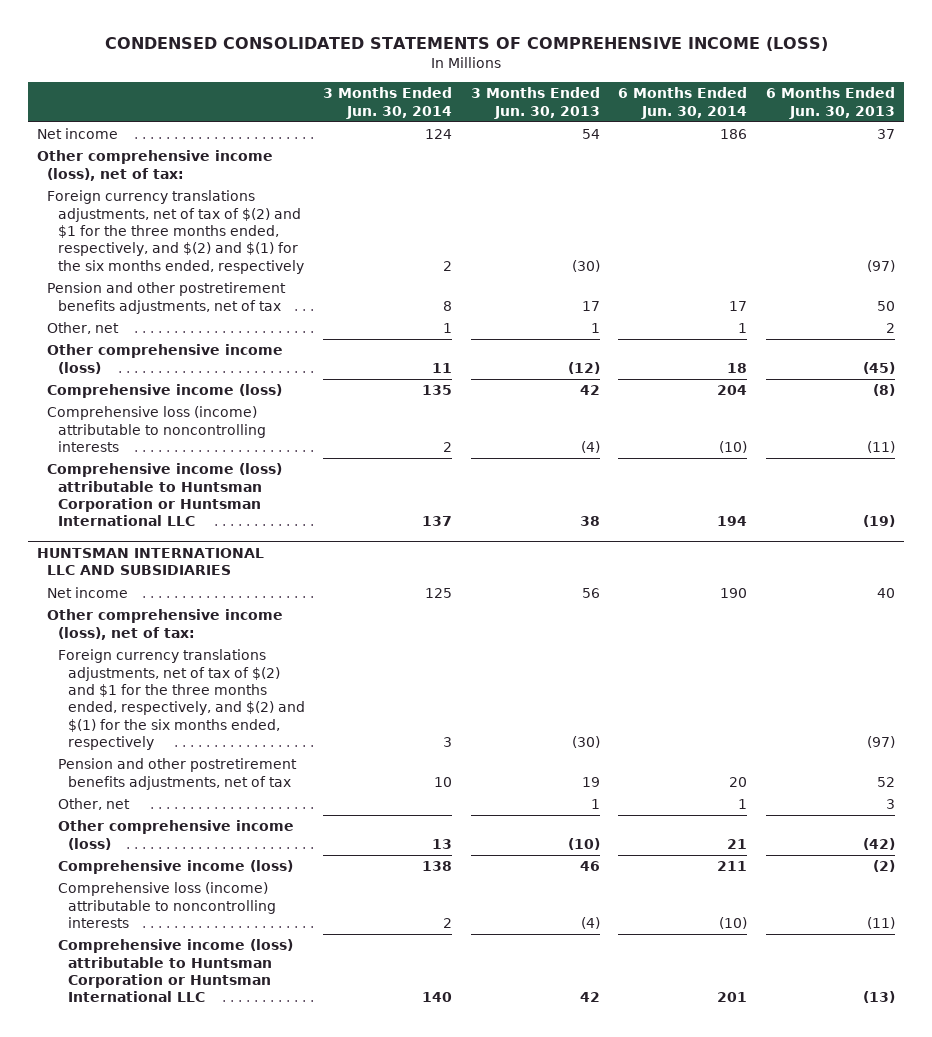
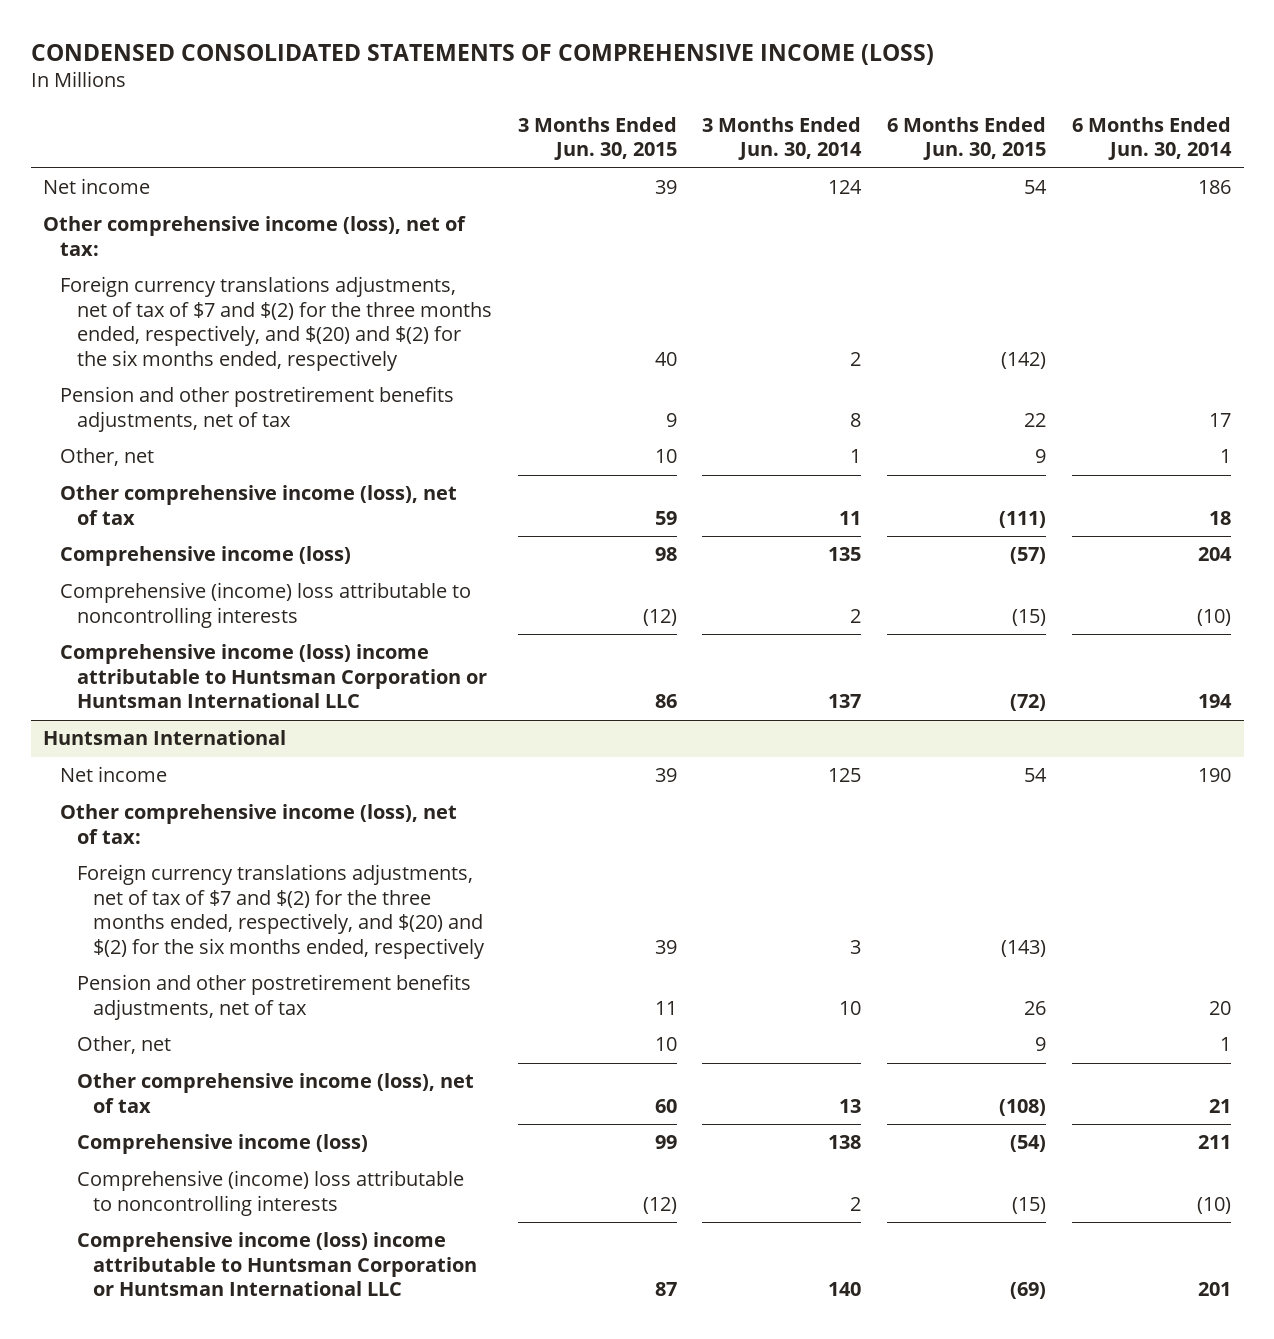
- | 3 Months Ended Jun. 30, 2014 | 3 Months Ended Jun. 30, 2013 | 6 Months Ended Jun. 30, 2014 | 6 Months Ended Jun. 30, 2013
+ | 3 Months Ended Jun. 30, 2015 | 3 Months Ended Jun. 30, 2014 | 6 Months Ended Jun. 30, 2015 | 6 Months Ended Jun. 30, 2014
- Foreign currency translations adjustments, net of tax of $(2) and $1 for the three months ended, respectively, and $(2) and $(1) for the six months ended, respectively | 2 | (30) | | (97)
+ Foreign currency translations adjustments, net of tax of $7 and $(2) for the three months ended, respectively, and $(20) and $(2) for the six months ended, respectively | 40 | 2 | (142) |
- Other comprehensive income (loss) | 11 | (12) | 18 | (45)
+ Other comprehensive income (loss), net of tax | 59 | 11 | (111) | 18
- Comprehensive loss (income) attributable to noncontrolling interests | 2 | (4) | (10) | (11)
- Comprehensive income (loss) attributable to Huntsman Corporation or Huntsman International LLC | 137 | 38 | 194 | (19)
- HUNTSMAN INTERNATIONAL LLC AND SUBSIDIARIES
+ Comprehensive (income) loss attributable to noncontrolling interests | (12) | 2 | (15) | (10)
+ Comprehensive income (loss) income attributable to Huntsman Corporation or Huntsman International LLC | 86 | 137 | (72) | 194
+ Huntsman International
- Foreign currency translations adjustments, net of tax of $(2) and $1 for the three months ended, respectively, and $(2) and $(1) for the six months ended, respectively | 3 | (30) | | (97)
+ Foreign currency translations adjustments, net of tax of $7 and $(2) for the three months ended, respectively, and $(20) and $(2) for the six months ended, respectively | 39 | 3 | (143) |
- Other comprehensive income (loss) | 13 | (10) | 21 | (42)
+ Other comprehensive income (loss), net of tax | 60 | 13 | (108) | 21
- Comprehensive loss (income) attributable to noncontrolling interests | 2 | (4) | (10) | (11)
- Comprehensive income (loss) attributable to Huntsman Corporation or Huntsman International LLC | 140 | 42 | 201 | (13)
+ Comprehensive (income) loss attributable to noncontrolling interests | (12) | 2 | (15) | (10)
+ Comprehensive income (loss) income attributable to Huntsman Corporation or Huntsman International LLC | 87 | 140 | (69) | 201

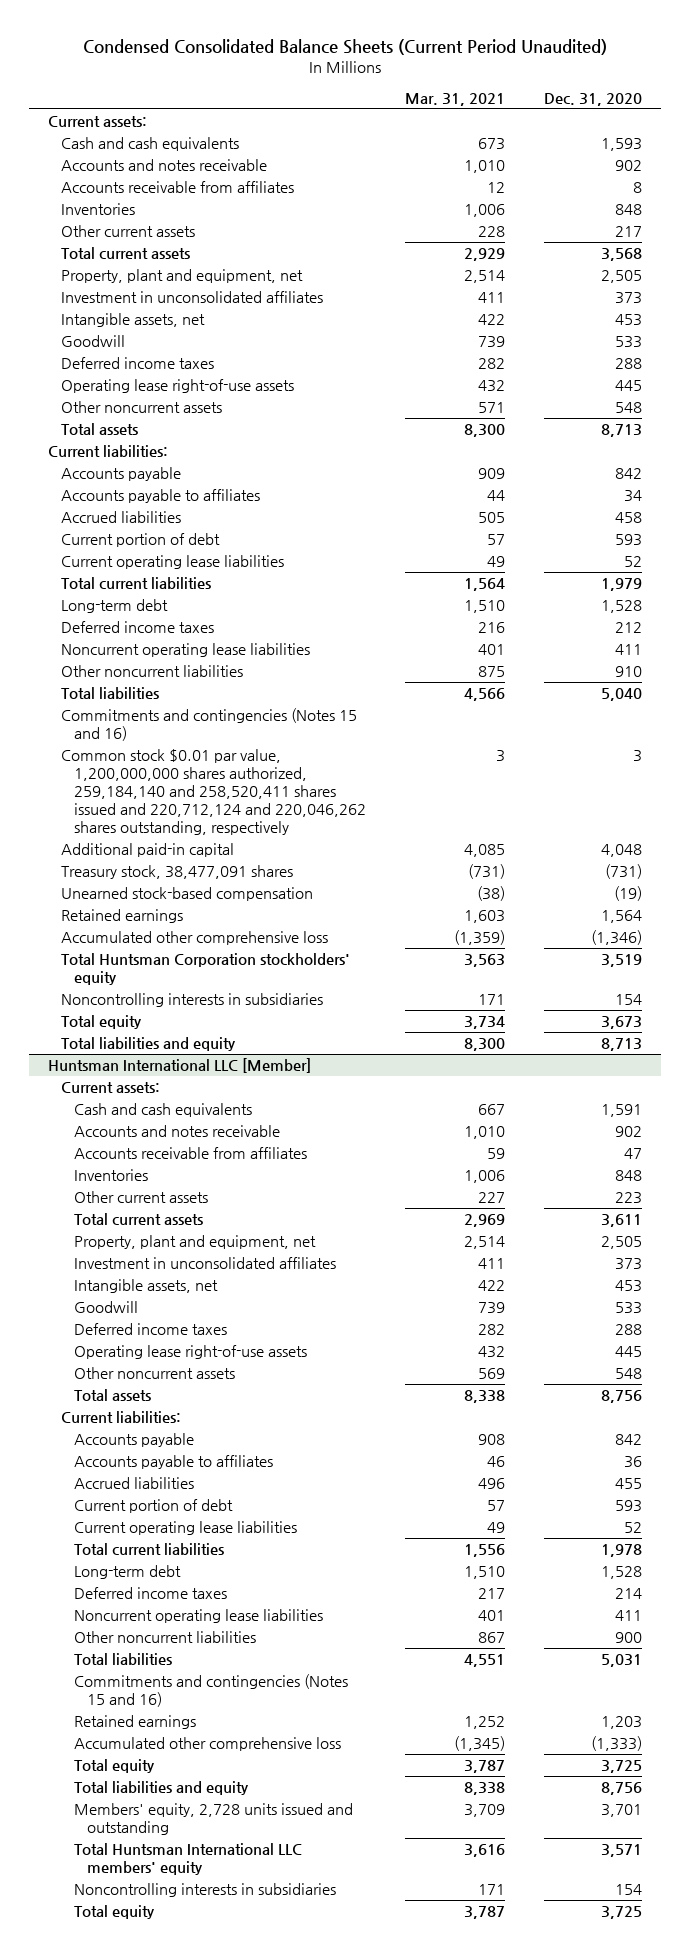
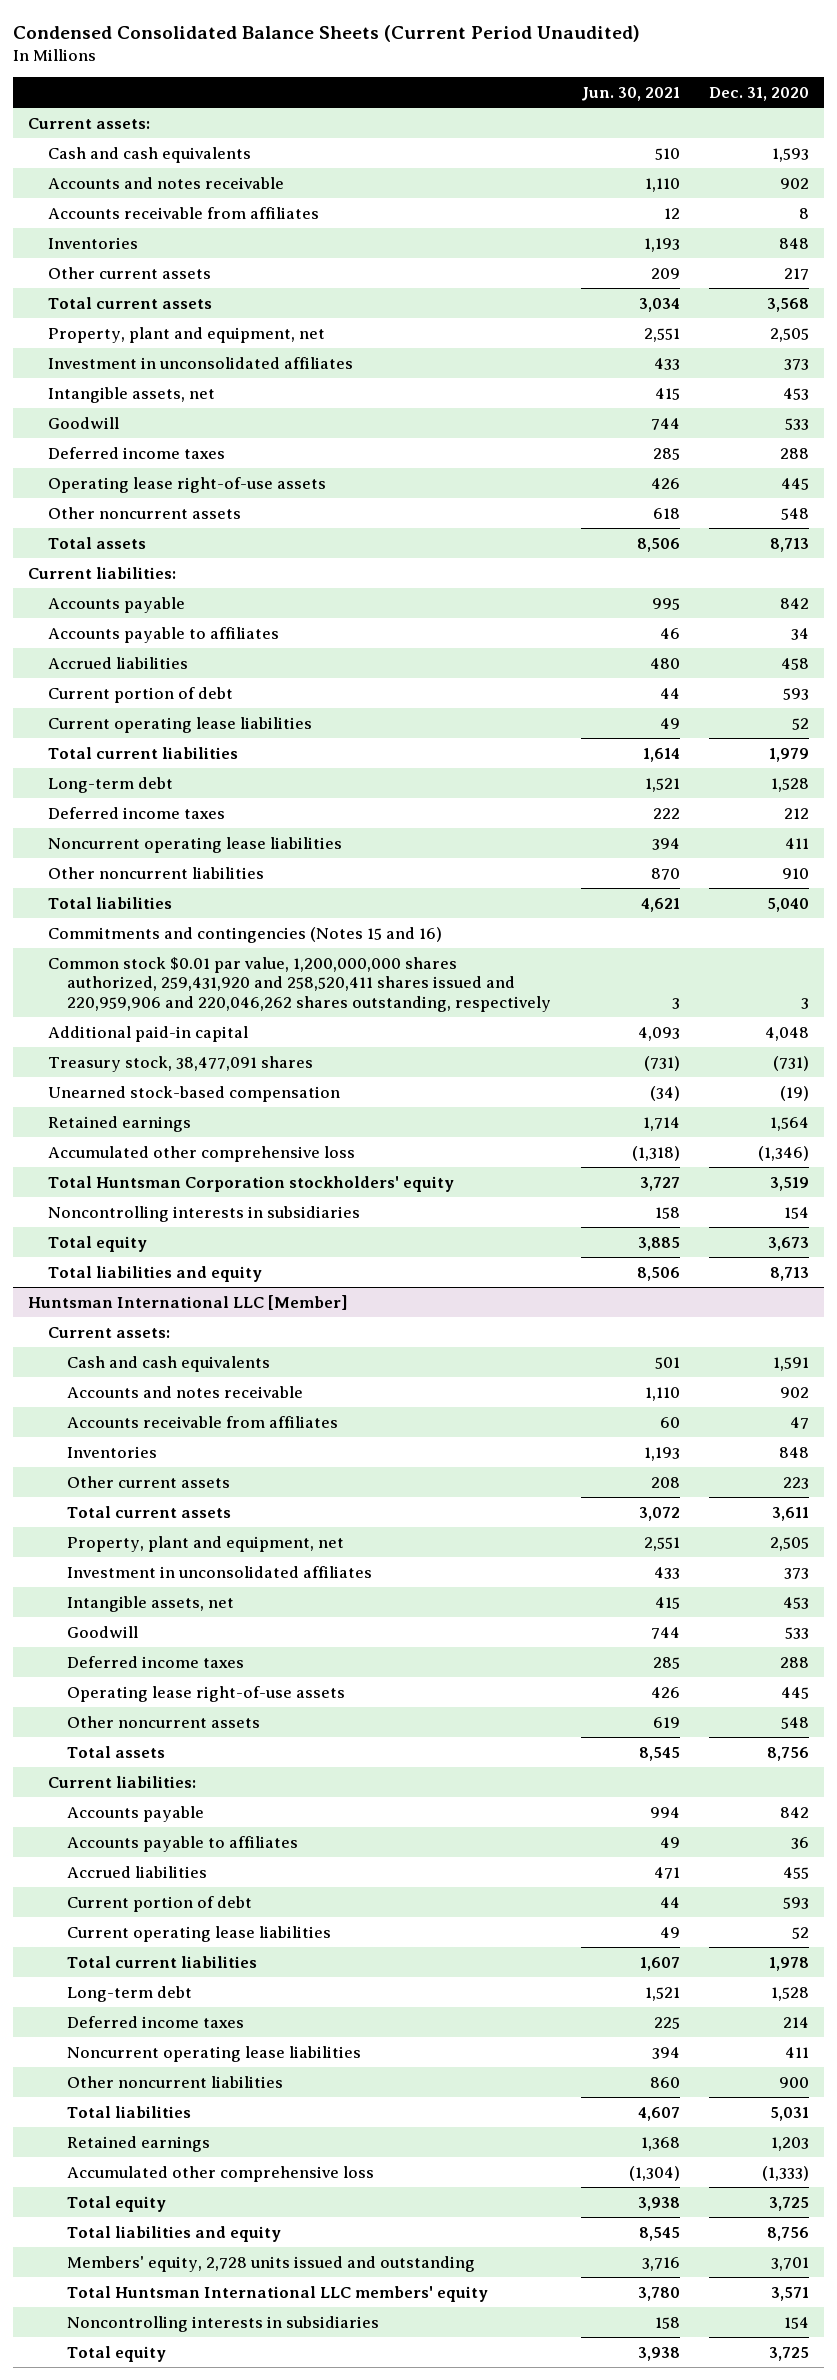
- | Mar. 31, 2021 | Dec. 31, 2020
+ | Jun. 30, 2021 | Dec. 31, 2020
- Common stock $0.01 par value, 1,200,000,000 shares authorized, 259,184,140 and 258,520,411 shares issued and 220,712,124 and 220,046,262 shares outstanding, respectively | 3 | 3
+ Common stock $0.01 par value, 1,200,000,000 shares authorized, 259,431,920 and 258,520,411 shares issued and 220,959,906 and 220,046,262 shares outstanding, respectively | 3 | 3
@ Huntsman International LLC [Member]
- Commitments and contingencies (Notes 15 and 16)

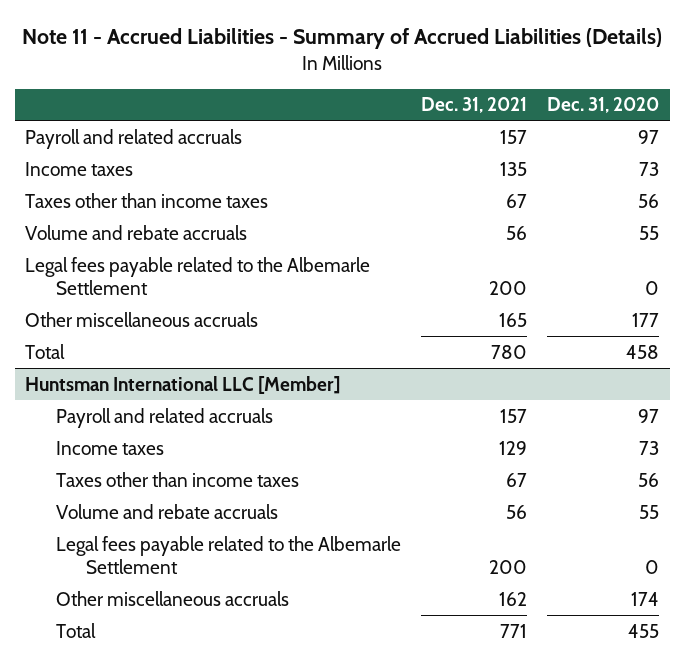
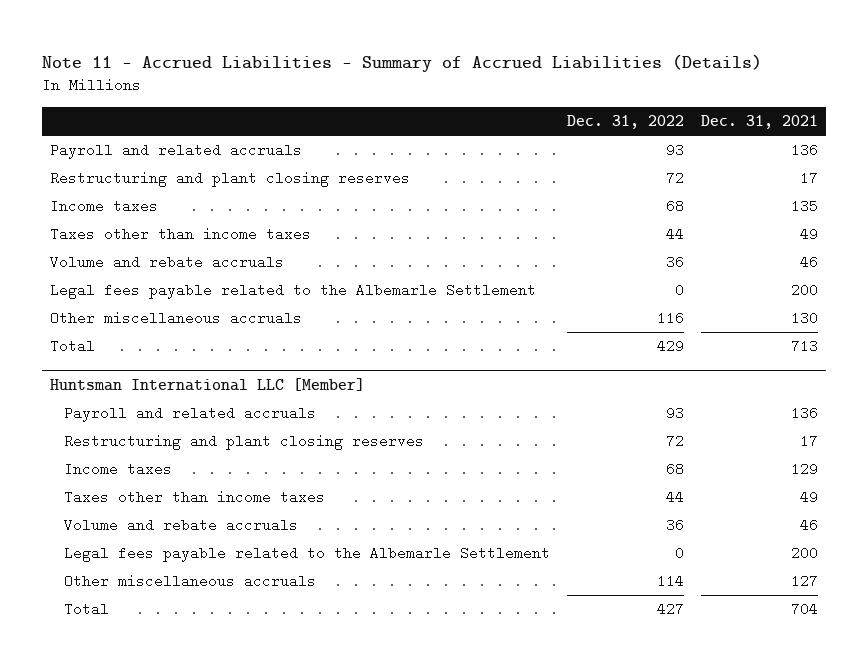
- | Dec. 31, 2021 | Dec. 31, 2020
+ | Dec. 31, 2022 | Dec. 31, 2021
- Payroll and related accruals | 157 | 97
+ Payroll and related accruals | 93 | 136
+ Restructuring and plant closing reserves | 72 | 17
- Taxes other than income taxes | 67 | 56
- Volume and rebate accruals | 56 | 55
+ Taxes other than income taxes | 44 | 49
+ Volume and rebate accruals | 36 | 46
- Other miscellaneous accruals | 165 | 177
- Total | 780 | 458
+ Other miscellaneous accruals | 116 | 130
+ Total | 429 | 713
@ Huntsman International LLC [Member]
- Payroll and related accruals | 157 | 97
+ Payroll and related accruals | 93 | 136
+ Restructuring and plant closing reserves | 72 | 17
- Taxes other than income taxes | 67 | 56
- Volume and rebate accruals | 56 | 55
+ Taxes other than income taxes | 44 | 49
+ Volume and rebate accruals | 36 | 46
- Other miscellaneous accruals | 162 | 174
- Total | 771 | 455
+ Other miscellaneous accruals | 114 | 127
+ Total | 427 | 704

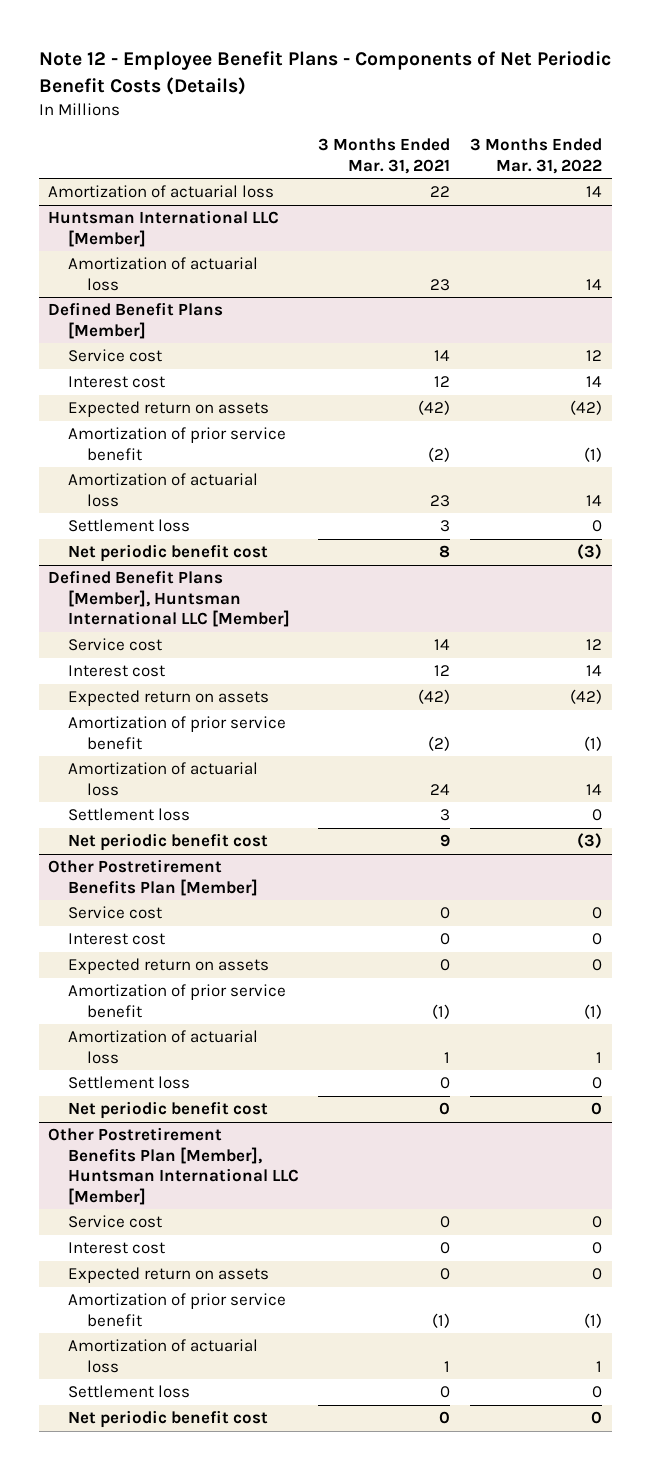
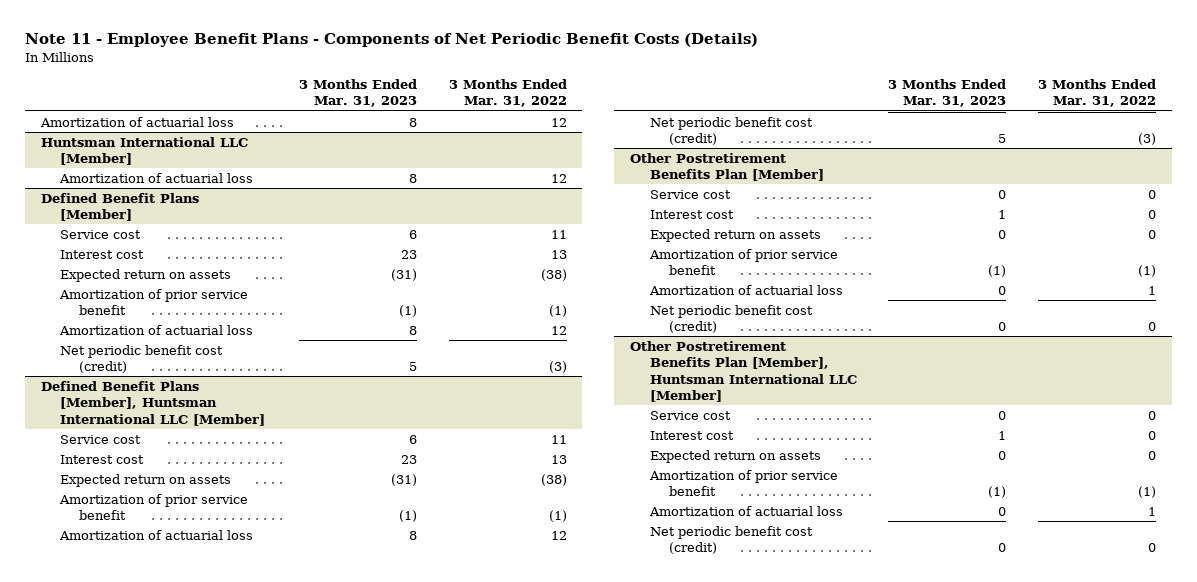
- Note 12 - Employee Benefit Plans - Components of Net Periodic Benefit Costs (Details)
+ Note 11 - Employee Benefit Plans - Components of Net Periodic Benefit Costs (Details)
- | 3 Months Ended Mar. 31, 2021 | 3 Months Ended Mar. 31, 2022
+ | 3 Months Ended Mar. 31, 2023 | 3 Months Ended Mar. 31, 2022
- Amortization of actuarial loss | 22 | 14
+ Amortization of actuarial loss | 8 | 12
@ Huntsman International LLC [Member]
- Amortization of actuarial loss | 23 | 14
+ Amortization of actuarial loss | 8 | 12
@ Defined Benefit Plans [Member]
- Service cost | 14 | 12
- Interest cost | 12 | 14
- Expected return on assets | (42) | (42)
+ Service cost | 6 | 11
+ Interest cost | 23 | 13
+ Expected return on assets | (31) | (38)
- Amortization of actuarial loss | 23 | 14
- Settlement loss | 3 | 0
- Net periodic benefit cost | 8 | (3)
+ Amortization of actuarial loss | 8 | 12
+ Net periodic benefit cost (credit) | 5 | (3)
@ Defined Benefit Plans [Member], Huntsman International LLC [Member]
- Service cost | 14 | 12
- Interest cost | 12 | 14
- Expected return on assets | (42) | (42)
+ Service cost | 6 | 11
+ Interest cost | 23 | 13
+ Expected return on assets | (31) | (38)
- Amortization of actuarial loss | 24 | 14
- Settlement loss | 3 | 0
- Net periodic benefit cost | 9 | (3)
+ Amortization of actuarial loss | 8 | 12
+ Net periodic benefit cost (credit) | 5 | (3)
@ Other Postretirement Benefits Plan [Member]
- Settlement loss | 0 | 0
- Net periodic benefit cost | 0 | 0
+ Net periodic benefit cost (credit) | 0 | 0
@ Other Postretirement Benefits Plan [Member], Huntsman International LLC [Member]
- Settlement loss | 0 | 0
- Net periodic benefit cost | 0 | 0
+ Net periodic benefit cost (credit) | 0 | 0

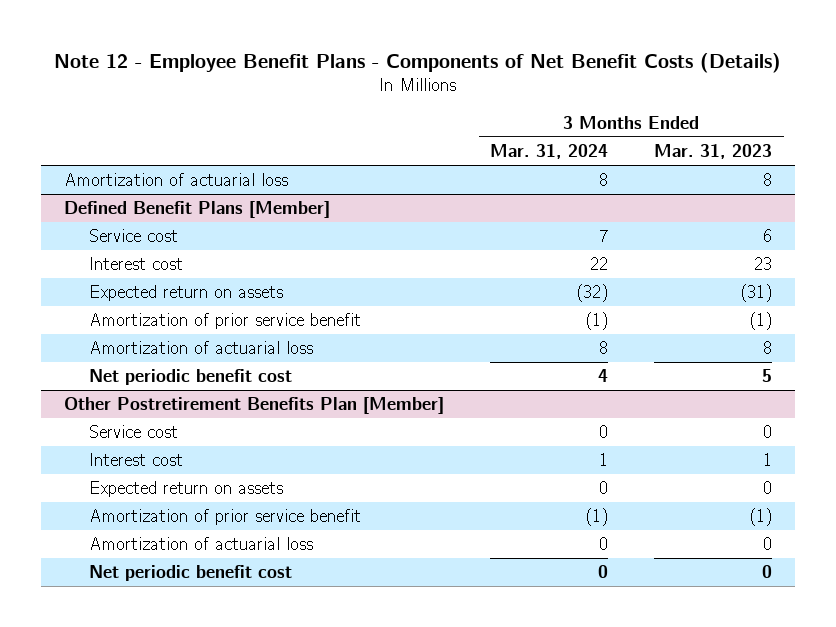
- Note 11 - Employee Benefit Plans - Components of Net Periodic Benefit Costs (Details)
+ Note 12 - Employee Benefit Plans - Components of Net Benefit Costs (Details)
- | 3 Months Ended Mar. 31, 2023 | 3 Months Ended Mar. 31, 2022
+ | 3 Months Ended Mar. 31, 2024 | 3 Months Ended Mar. 31, 2023
- Huntsman International LLC [Member]
- Amortization of actuarial loss | 8 | 12
@ Defined Benefit Plans [Member]
- Net periodic benefit cost (credit) | 5 | (3)
- Defined Benefit Plans [Member], Huntsman International LLC [Member]
- Service cost | 6 | 11
- Interest cost | 23 | 13
- Expected return on assets | (31) | (38)
- Amortization of prior service benefit | (1) | (1)
- Amortization of actuarial loss | 8 | 12
- Net periodic benefit cost (credit) | 5 | (3)
@ Defined Benefit Plans [Member]
+ Net periodic benefit cost | 4 | 5
@ Other Postretirement Benefits Plan [Member]
- Net periodic benefit cost (credit) | 0 | 0
- Other Postretirement Benefits Plan [Member], Huntsman International LLC [Member]
- Service cost | 0 | 0
- Interest cost | 1 | 0
- Expected return on assets | 0 | 0
- Amortization of prior service benefit | (1) | (1)
- Amortization of actuarial loss | 0 | 1
- Net periodic benefit cost (credit) | 0 | 0
@ Other Postretirement Benefits Plan [Member]
+ Net periodic benefit cost | 0 | 0

